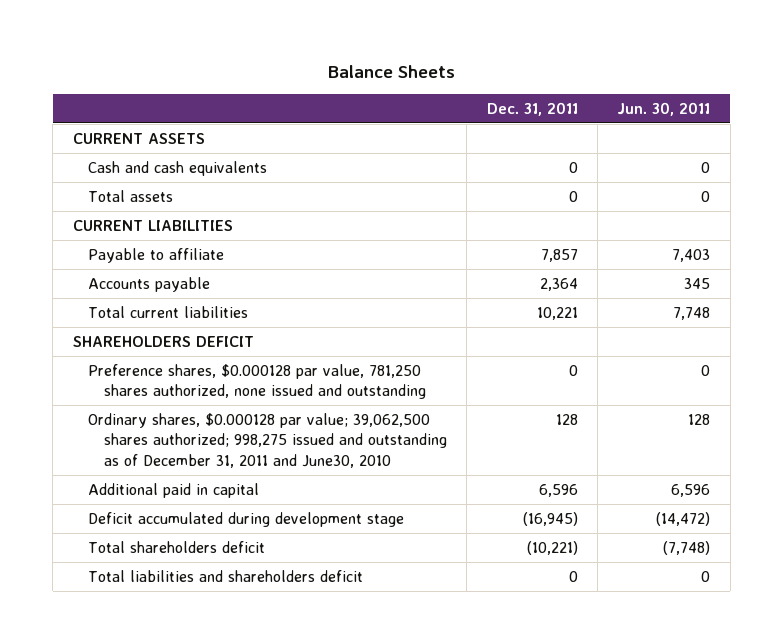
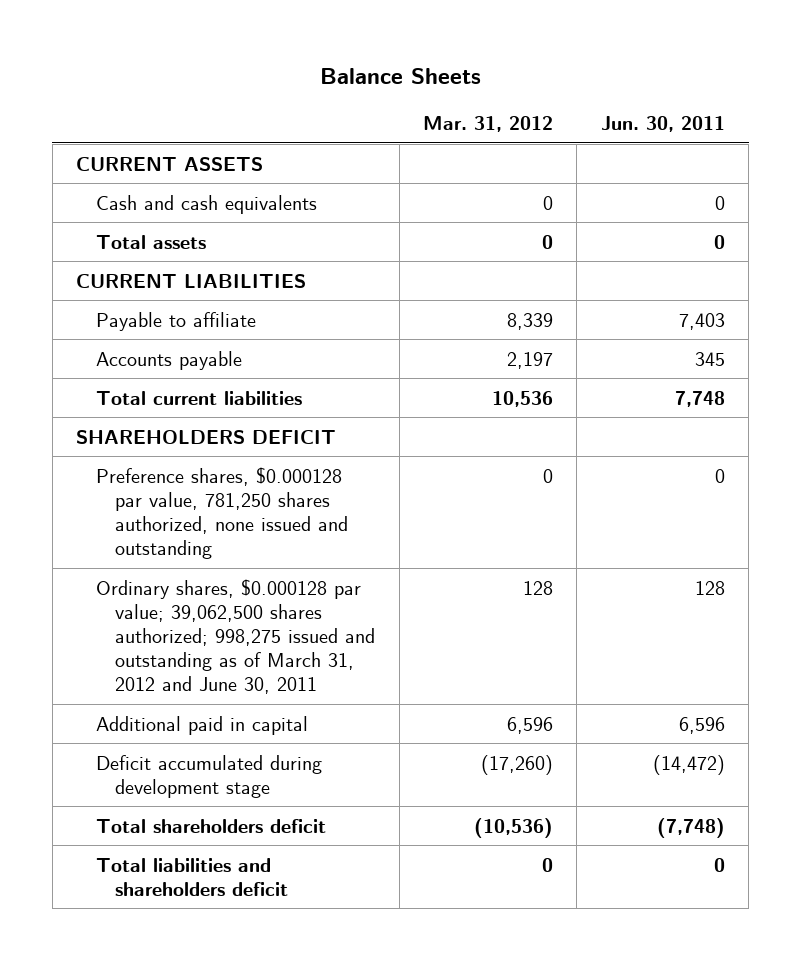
- | Dec. 31, 2011 | Jun. 30, 2011
+ | Mar. 31, 2012 | Jun. 30, 2011
- Ordinary shares, $0.000128 par value; 39,062,500 shares authorized; 998,275 issued and outstanding as of December 31, 2011 and June30, 2010 | 128 | 128
+ Ordinary shares, $0.000128 par value; 39,062,500 shares authorized; 998,275 issued and outstanding as of March 31, 2012 and June 30, 2011 | 128 | 128

